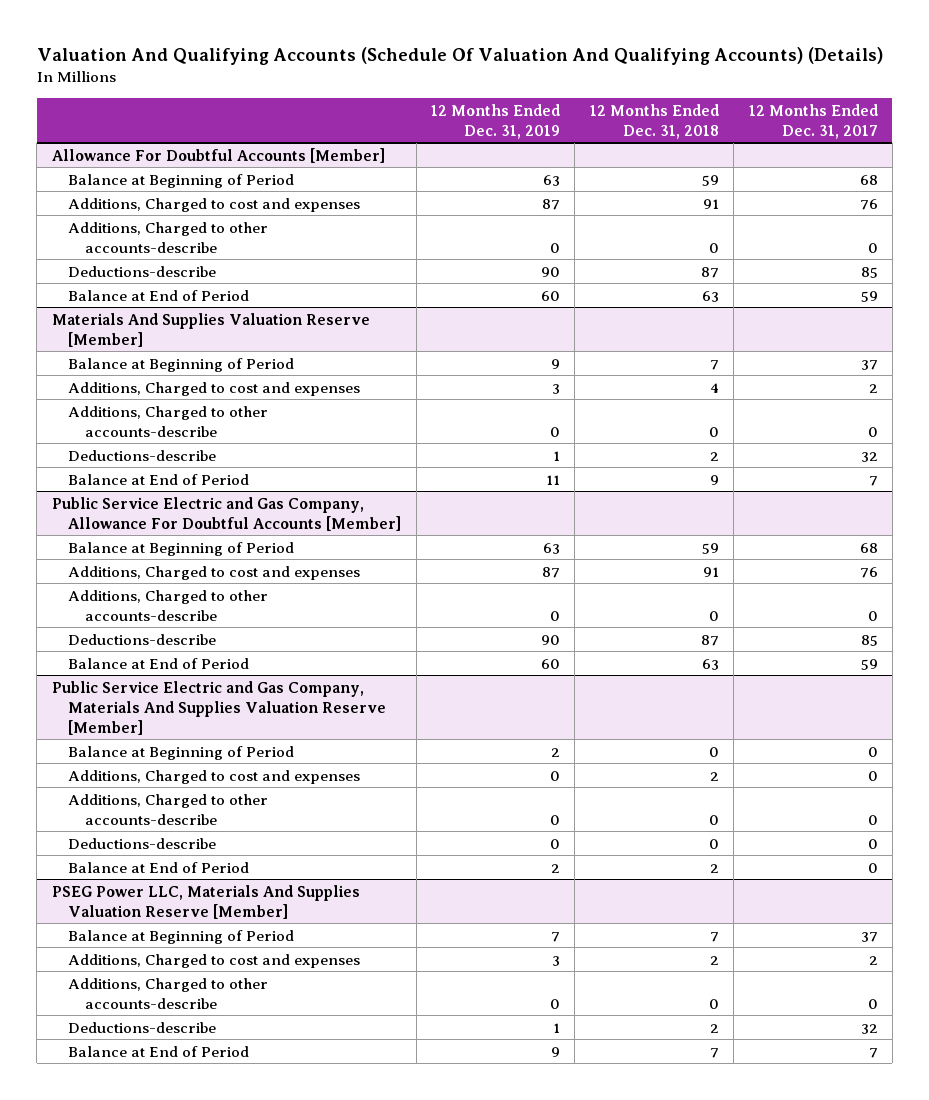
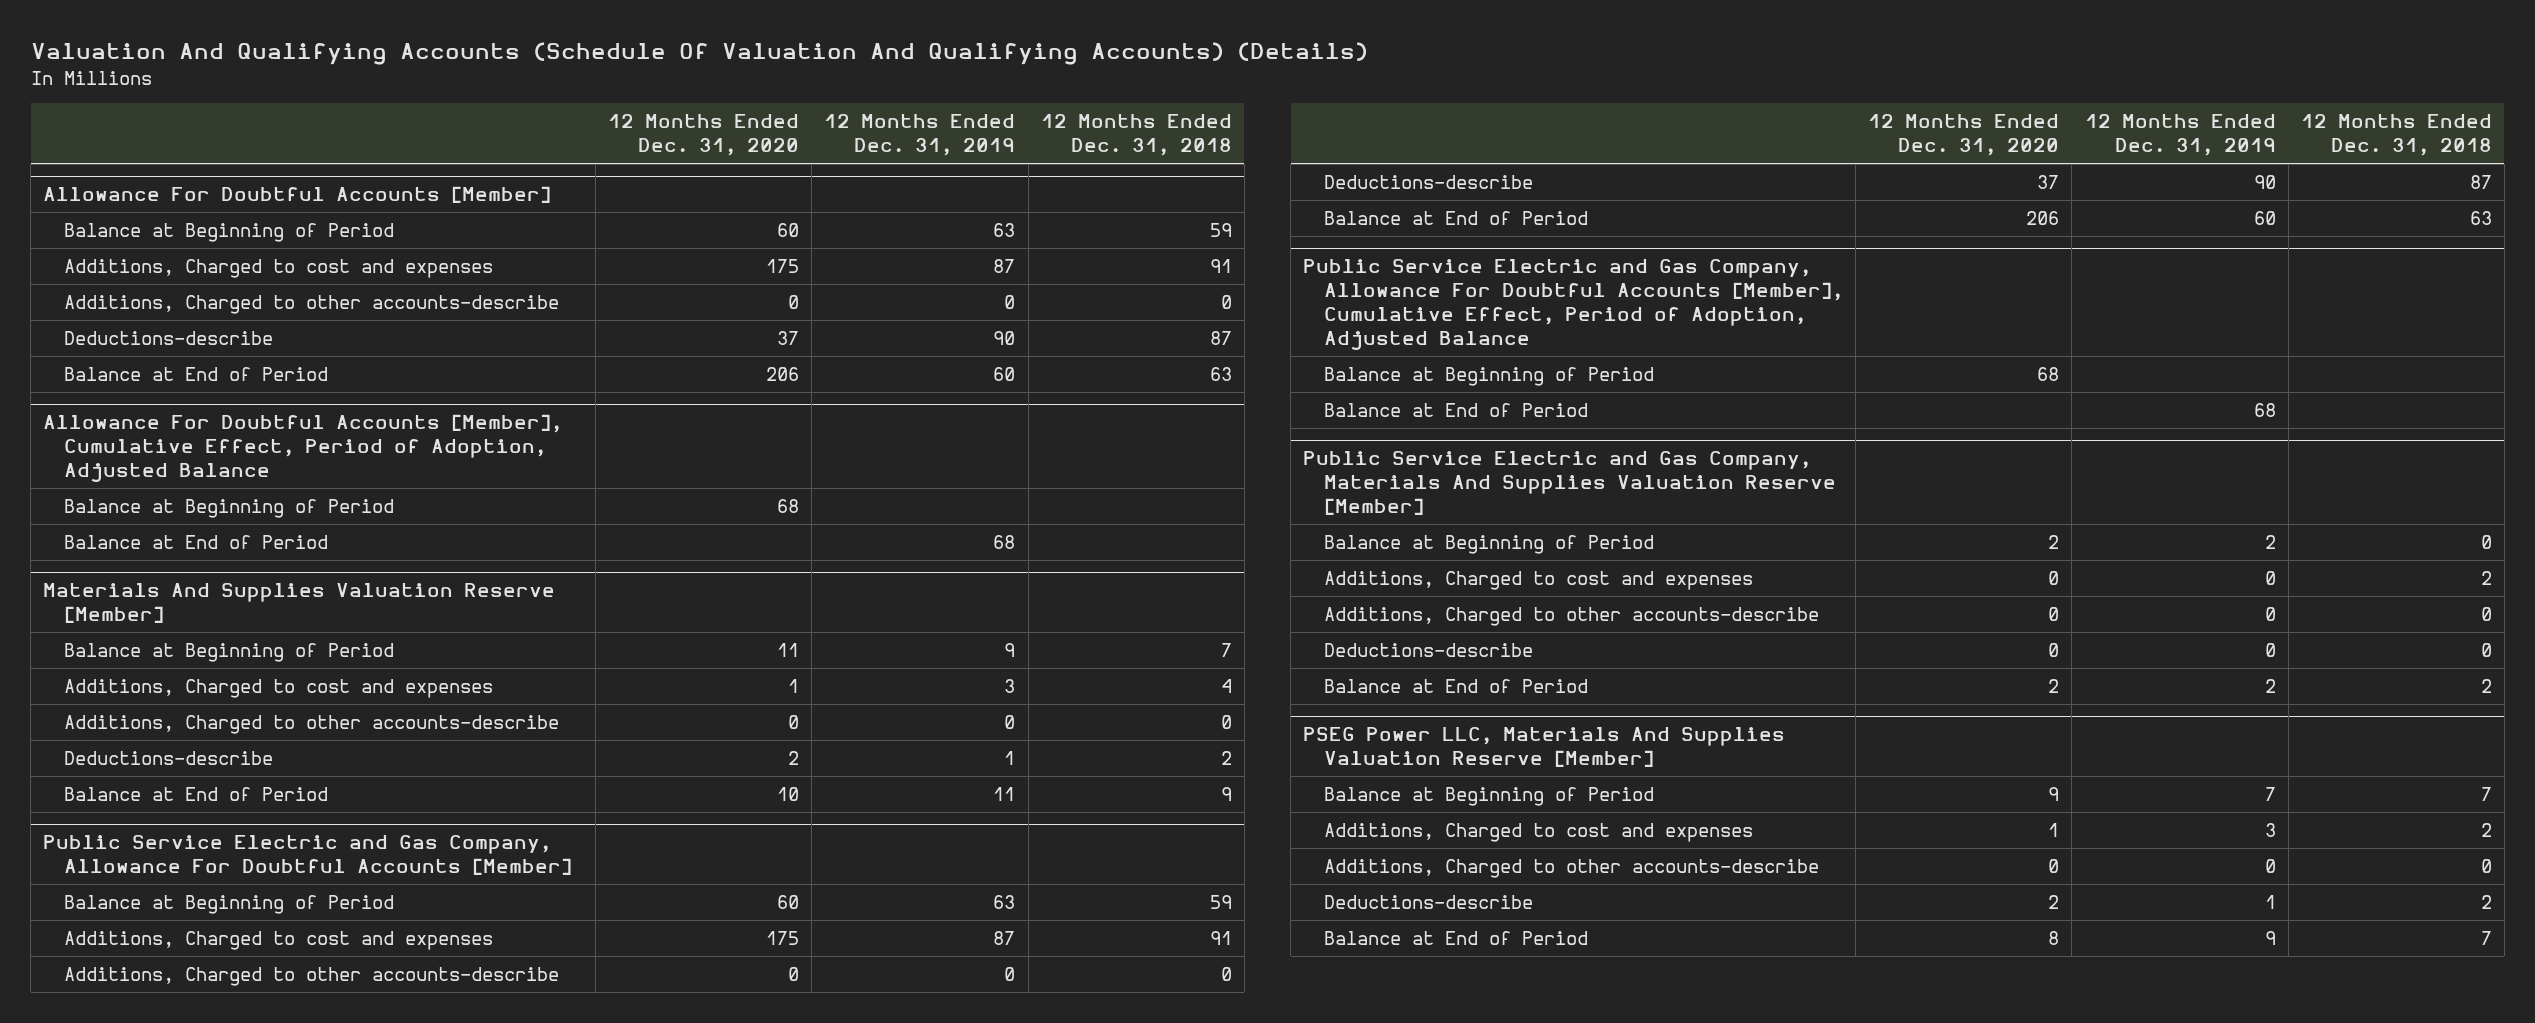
- | 12 Months Ended Dec. 31, 2019 | 12 Months Ended Dec. 31, 2018 | 12 Months Ended Dec. 31, 2017
+ | 12 Months Ended Dec. 31, 2020 | 12 Months Ended Dec. 31, 2019 | 12 Months Ended Dec. 31, 2018
+ Allowance For Doubtful Accounts [Member], Cumulative Effect, Period of Adoption, Adjusted Balance
+ Balance at Beginning of Period | 68 | |
+ Balance at End of Period | | 68 |
+ Public Service Electric and Gas Company, Allowance For Doubtful Accounts [Member], Cumulative Effect, Period of Adoption, Adjusted Balance
+ Balance at Beginning of Period | 68 | |
+ Balance at End of Period | | 68 |

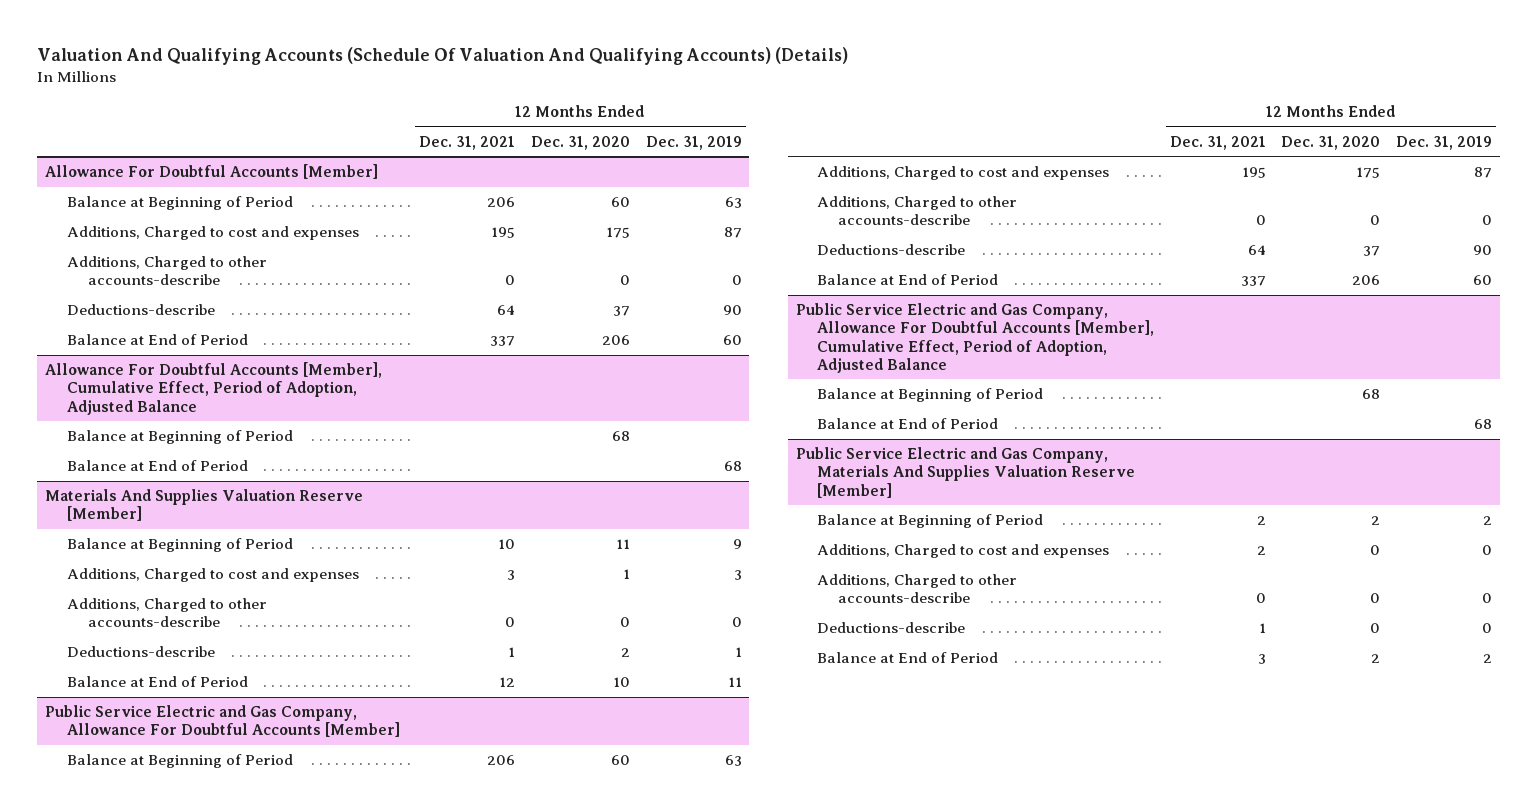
- | 12 Months Ended Dec. 31, 2020 | 12 Months Ended Dec. 31, 2019 | 12 Months Ended Dec. 31, 2018
+ | 12 Months Ended Dec. 31, 2021 | 12 Months Ended Dec. 31, 2020 | 12 Months Ended Dec. 31, 2019
- PSEG Power LLC, Materials And Supplies Valuation Reserve [Member]
- Balance at Beginning of Period | 9 | 7 | 7
- Additions, Charged to cost and expenses | 1 | 3 | 2
- Additions, Charged to other accounts-describe | 0 | 0 | 0
- Deductions-describe | 2 | 1 | 2
- Balance at End of Period | 8 | 9 | 7

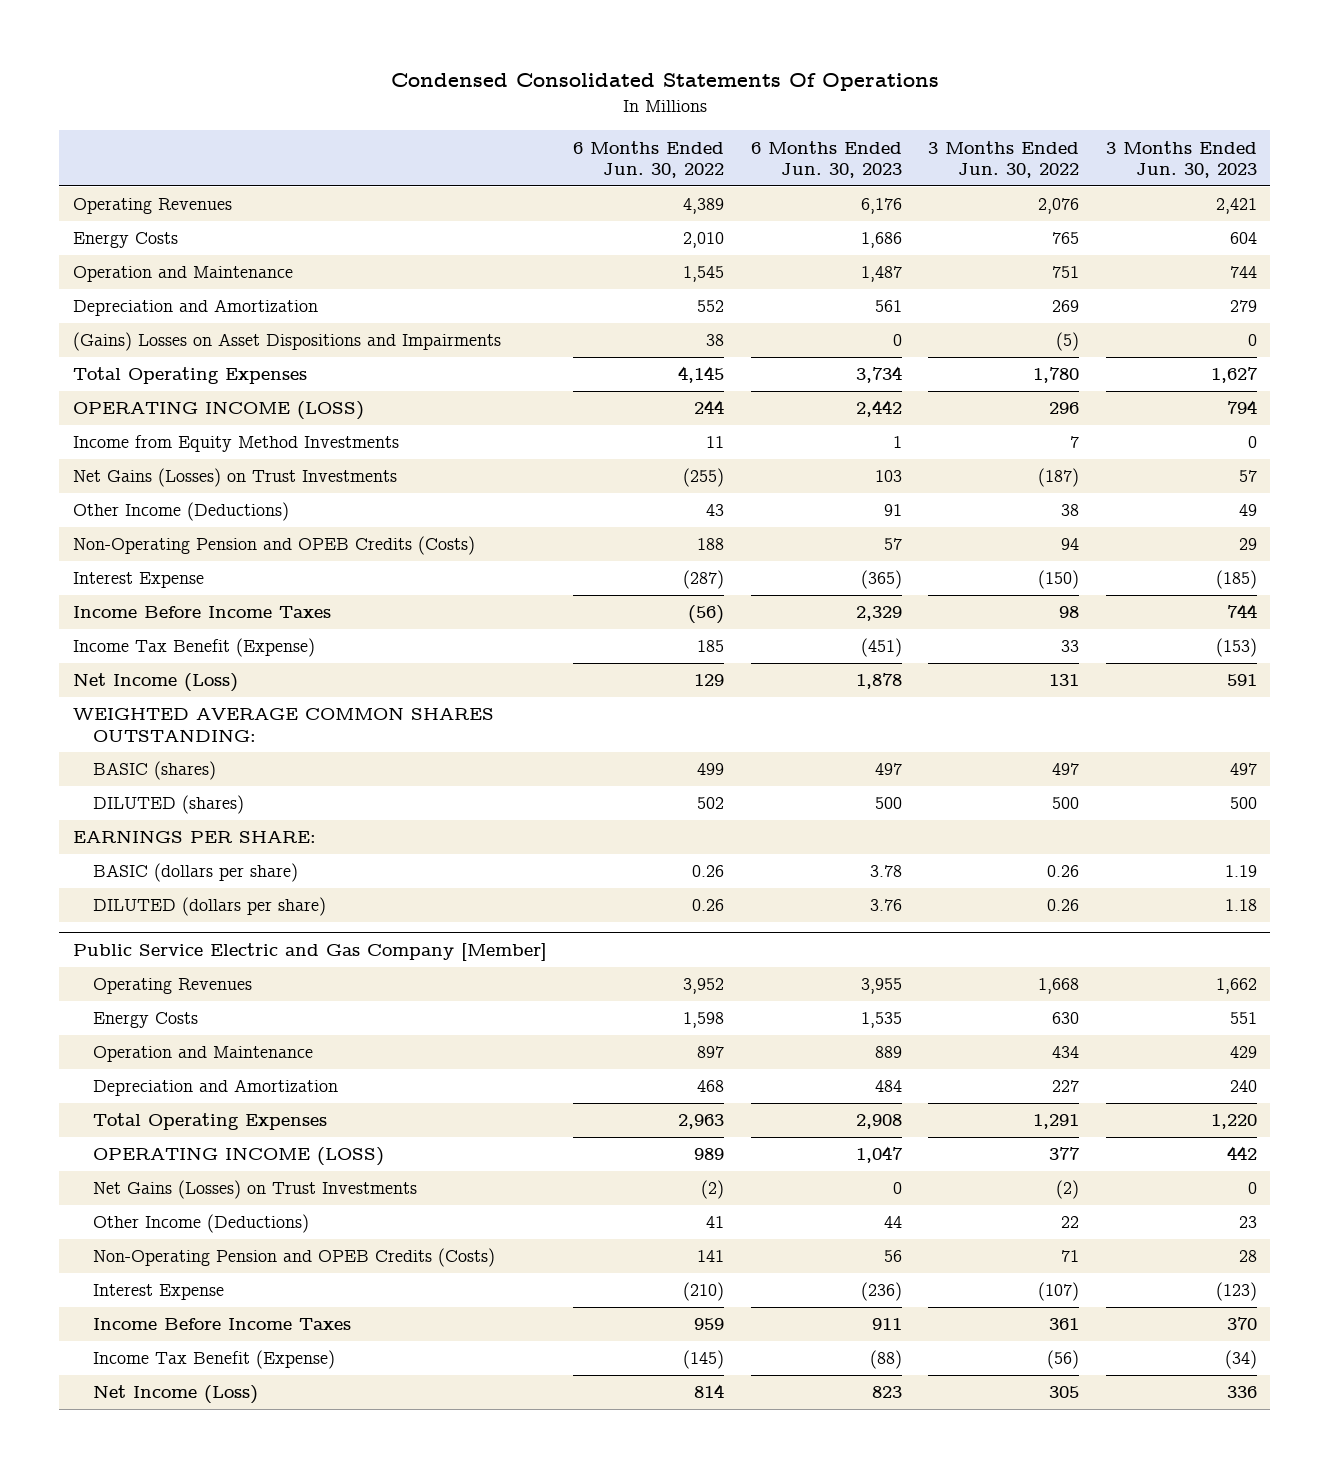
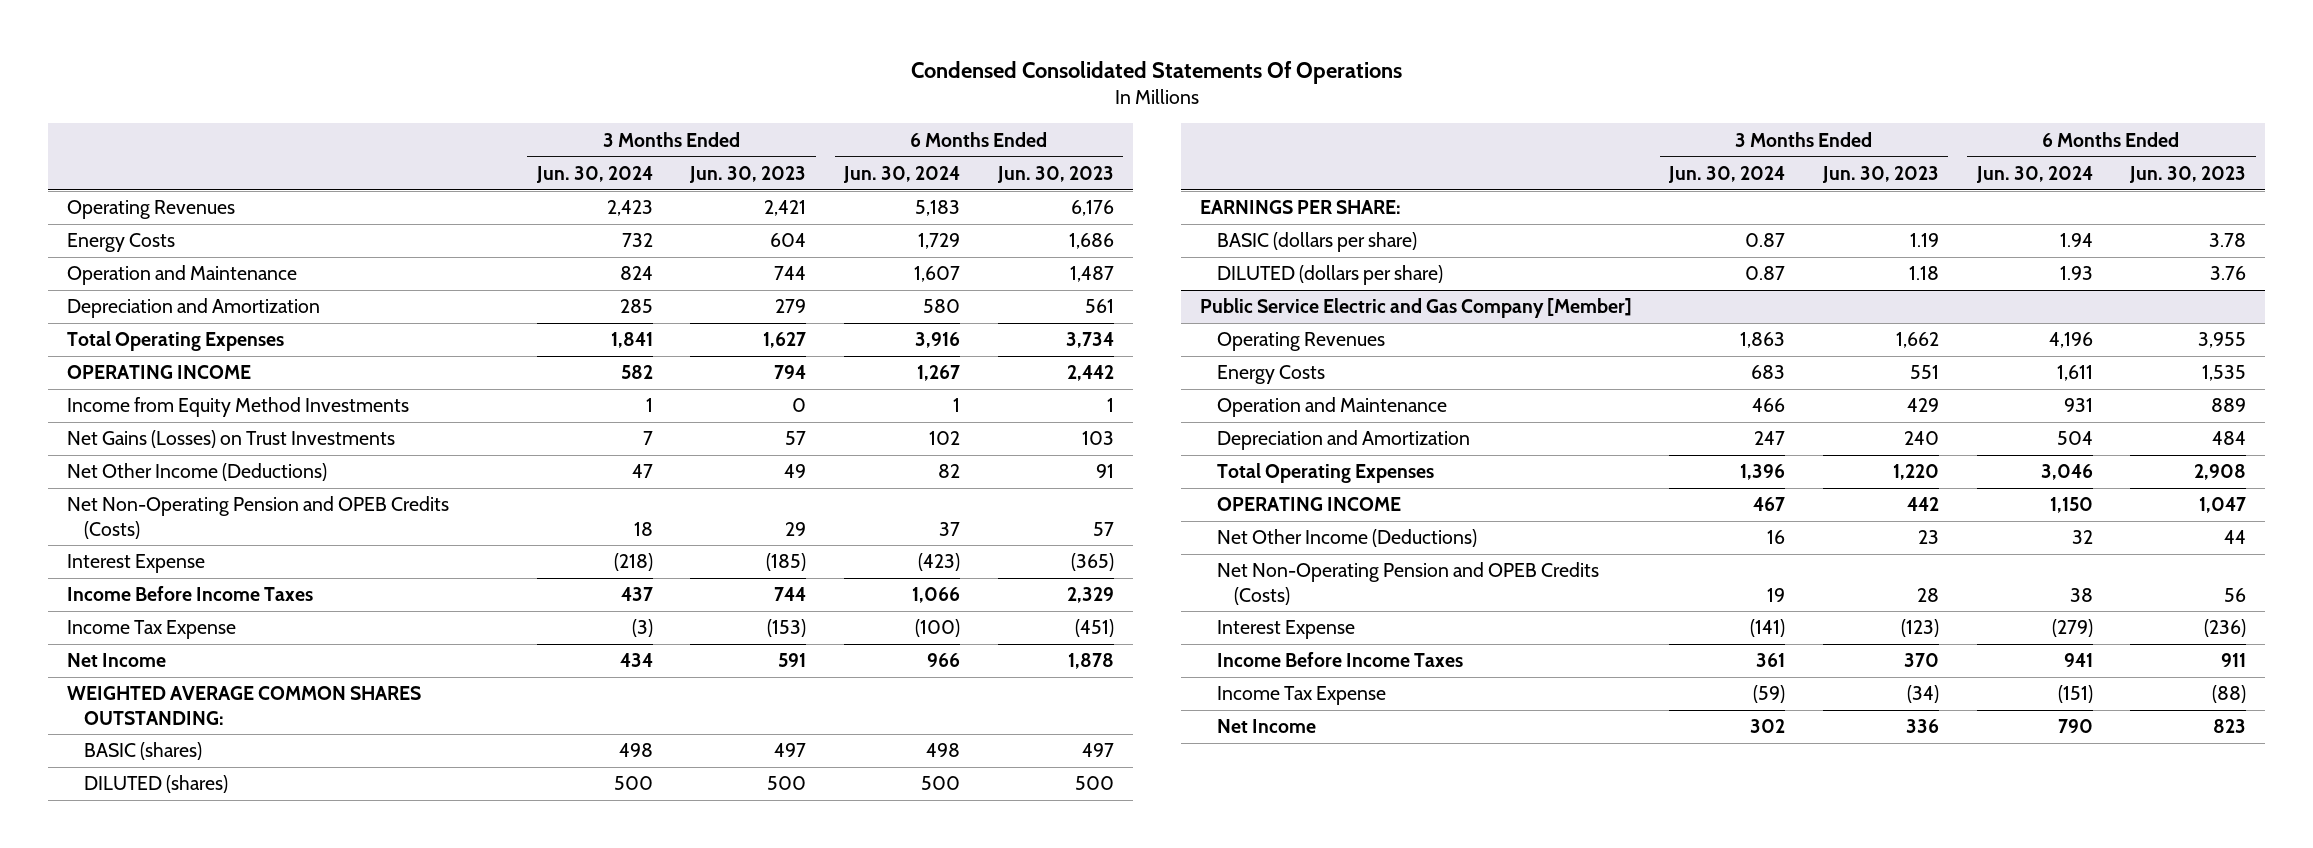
- | 6 Months Ended Jun. 30, 2022 | 6 Months Ended Jun. 30, 2023 | 3 Months Ended Jun. 30, 2022 | 3 Months Ended Jun. 30, 2023
+ | 3 Months Ended Jun. 30, 2024 | 3 Months Ended Jun. 30, 2023 | 6 Months Ended Jun. 30, 2024 | 6 Months Ended Jun. 30, 2023
- (Gains) Losses on Asset Dispositions and Impairments | 38 | 0 | (5) | 0
- OPERATING INCOME (LOSS) | 244 | 2,442 | 296 | 794
+ OPERATING INCOME | 582 | 794 | 1,267 | 2,442
- Other Income (Deductions) | 43 | 91 | 38 | 49
- Non-Operating Pension and OPEB Credits (Costs) | 188 | 57 | 94 | 29
+ Net Other Income (Deductions) | 47 | 49 | 82 | 91
+ Net Non-Operating Pension and OPEB Credits (Costs) | 18 | 29 | 37 | 57
- Income Tax Benefit (Expense) | 185 | (451) | 33 | (153)
- Net Income (Loss) | 129 | 1,878 | 131 | 591
+ Income Tax Expense | (3) | (153) | (100) | (451)
+ Net Income | 434 | 591 | 966 | 1,878
@ Public Service Electric and Gas Company [Member]
- OPERATING INCOME (LOSS) | 989 | 1,047 | 377 | 442
- Net Gains (Losses) on Trust Investments | (2) | 0 | (2) | 0
- Other Income (Deductions) | 41 | 44 | 22 | 23
- Non-Operating Pension and OPEB Credits (Costs) | 141 | 56 | 71 | 28
+ OPERATING INCOME | 467 | 442 | 1,150 | 1,047
+ Net Other Income (Deductions) | 16 | 23 | 32 | 44
+ Net Non-Operating Pension and OPEB Credits (Costs) | 19 | 28 | 38 | 56
- Income Tax Benefit (Expense) | (145) | (88) | (56) | (34)
- Net Income (Loss) | 814 | 823 | 305 | 336
+ Income Tax Expense | (59) | (34) | (151) | (88)
+ Net Income | 302 | 336 | 790 | 823

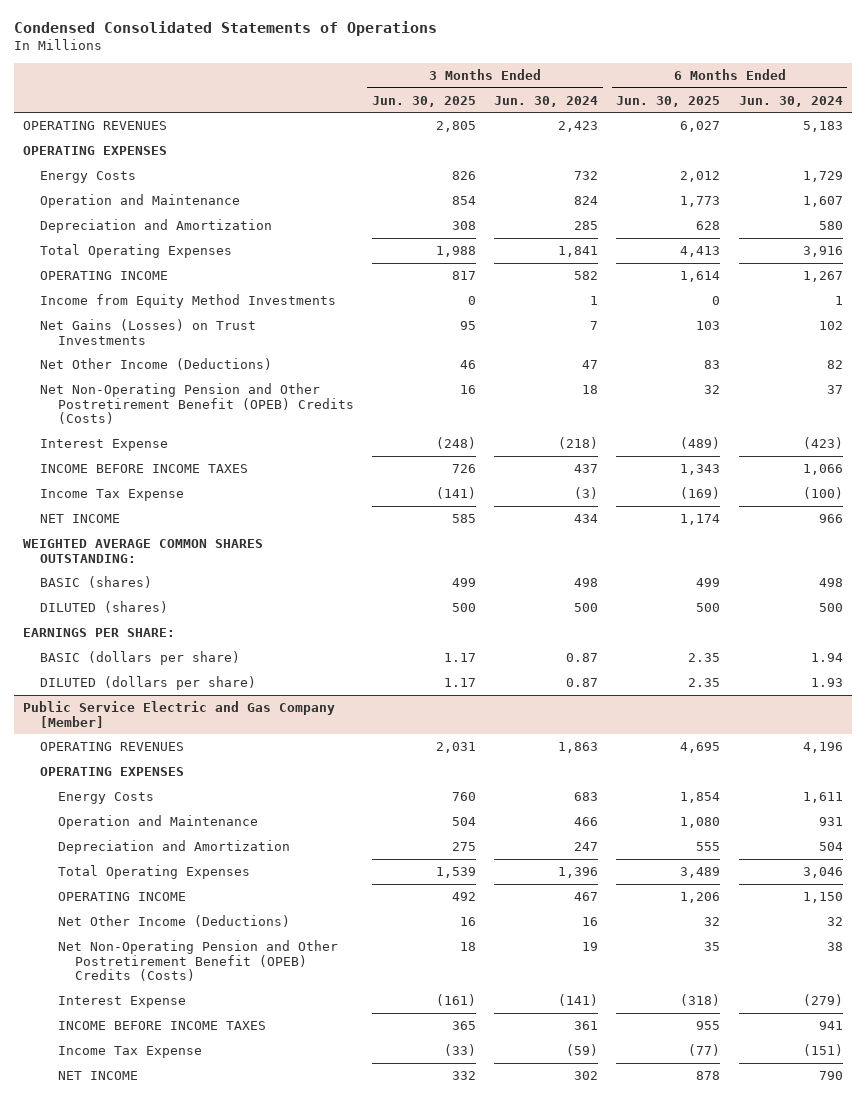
- Condensed Consolidated Statements Of Operations
+ Condensed Consolidated Statements of Operations
- | 3 Months Ended Jun. 30, 2024 | 3 Months Ended Jun. 30, 2023 | 6 Months Ended Jun. 30, 2024 | 6 Months Ended Jun. 30, 2023
+ | 3 Months Ended Jun. 30, 2025 | 3 Months Ended Jun. 30, 2024 | 6 Months Ended Jun. 30, 2025 | 6 Months Ended Jun. 30, 2024
- Operating Revenues | 2,423 | 2,421 | 5,183 | 6,176
+ OPERATING REVENUES | 2,805 | 2,423 | 6,027 | 5,183
+ OPERATING EXPENSES
- Net Non-Operating Pension and OPEB Credits (Costs) | 18 | 29 | 37 | 57
+ Net Non-Operating Pension and Other Postretirement Benefit (OPEB) Credits (Costs) | 16 | 18 | 32 | 37
- Income Before Income Taxes | 437 | 744 | 1,066 | 2,329
+ INCOME BEFORE INCOME TAXES | 726 | 437 | 1,343 | 1,066
- Net Income | 434 | 591 | 966 | 1,878
+ NET INCOME | 585 | 434 | 1,174 | 966
@ Public Service Electric and Gas Company [Member]
- Operating Revenues | 1,863 | 1,662 | 4,196 | 3,955
+ OPERATING REVENUES | 2,031 | 1,863 | 4,695 | 4,196
+ OPERATING EXPENSES
- Net Non-Operating Pension and OPEB Credits (Costs) | 19 | 28 | 38 | 56
+ Net Non-Operating Pension and Other Postretirement Benefit (OPEB) Credits (Costs) | 18 | 19 | 35 | 38
- Income Before Income Taxes | 361 | 370 | 941 | 911
+ INCOME BEFORE INCOME TAXES | 365 | 361 | 955 | 941
- Net Income | 302 | 336 | 790 | 823
+ NET INCOME | 332 | 302 | 878 | 790

